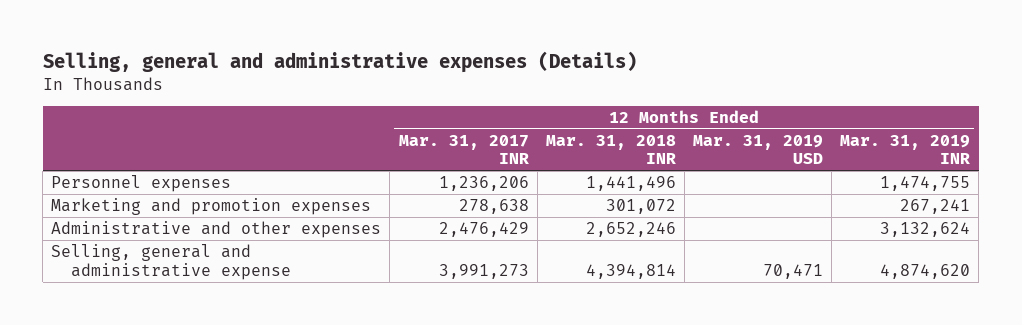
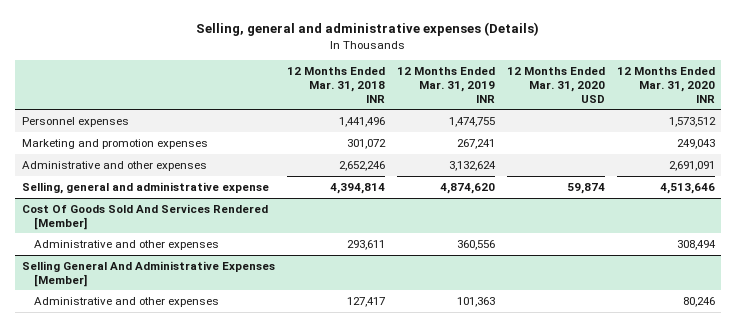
- | 12 Months Ended Mar. 31, 2017 INR | 12 Months Ended Mar. 31, 2018 INR | 12 Months Ended Mar. 31, 2019 USD | 12 Months Ended Mar. 31, 2019 INR
+ | 12 Months Ended Mar. 31, 2018 INR | 12 Months Ended Mar. 31, 2019 INR | 12 Months Ended Mar. 31, 2020 USD | 12 Months Ended Mar. 31, 2020 INR
+ Cost Of Goods Sold And Services Rendered [Member]
+ Administrative and other expenses | 293,611 | 360,556 | | 308,494
+ Selling General And Administrative Expenses [Member]
+ Administrative and other expenses | 127,417 | 101,363 | | 80,246

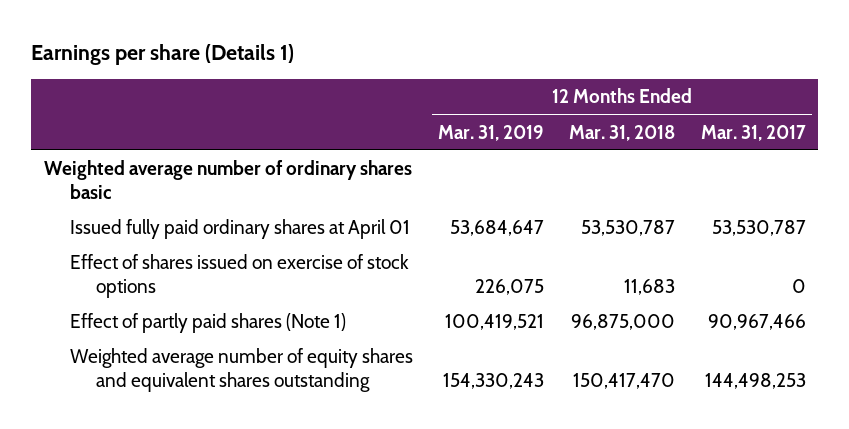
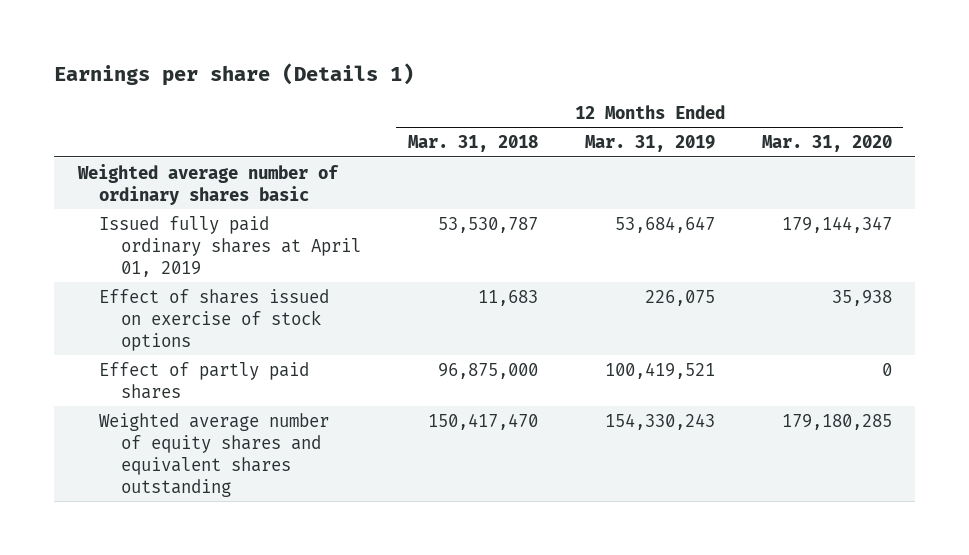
- | 12 Months Ended Mar. 31, 2019 | 12 Months Ended Mar. 31, 2018 | 12 Months Ended Mar. 31, 2017
+ | 12 Months Ended Mar. 31, 2018 | 12 Months Ended Mar. 31, 2019 | 12 Months Ended Mar. 31, 2020
- Issued fully paid ordinary shares at April 01 | 53,684,647 | 53,530,787 | 53,530,787
+ Issued fully paid ordinary shares at April 01, 2019 | 53,530,787 | 53,684,647 | 179,144,347
- Effect of partly paid shares (Note 1) | 100,419,521 | 96,875,000 | 90,967,466
+ Effect of partly paid shares | 96,875,000 | 100,419,521 | 0

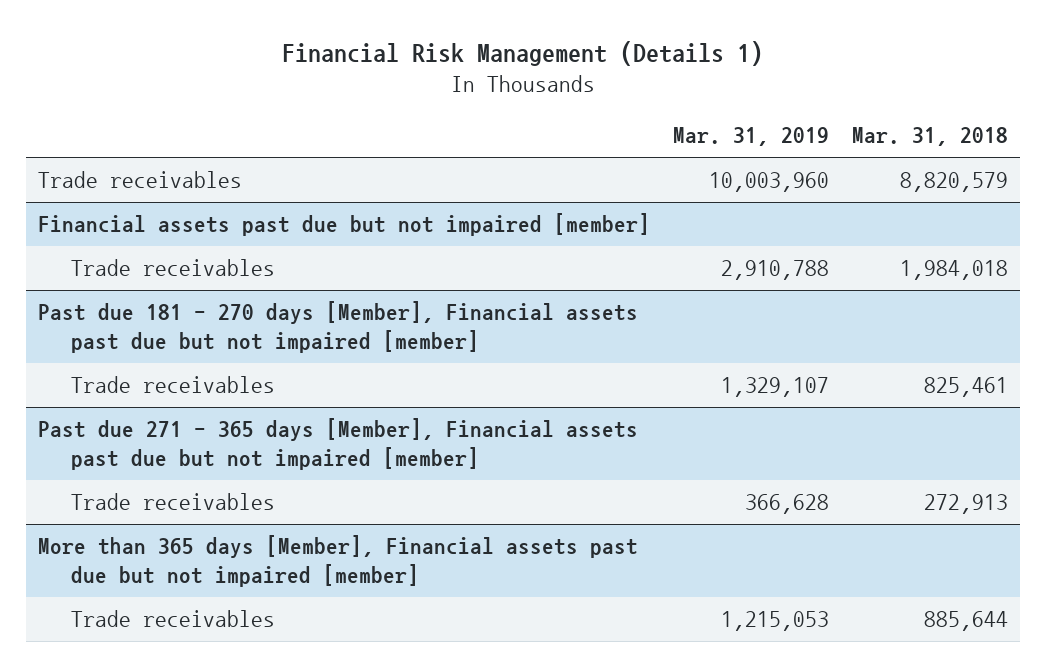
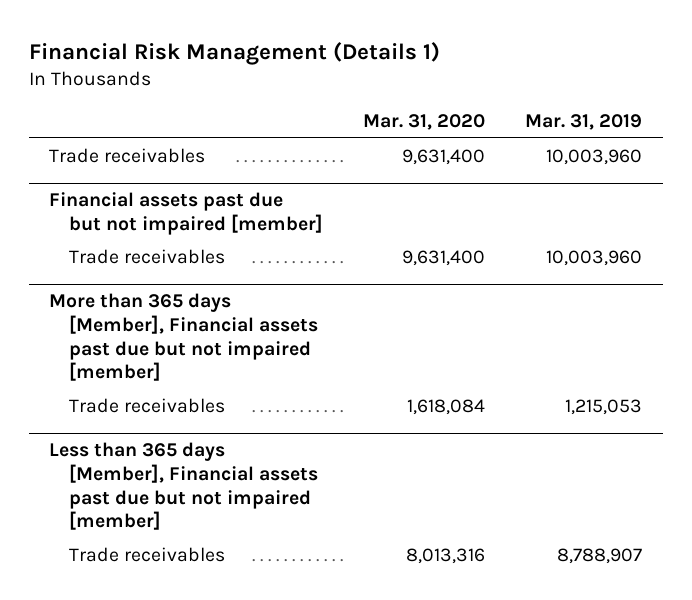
- | Mar. 31, 2019 | Mar. 31, 2018
+ | Mar. 31, 2020 | Mar. 31, 2019
@ Financial assets past due but not impaired [member]
- Trade receivables | 2,910,788 | 1,984,018
- Past due 181 - 270 days [Member], Financial assets past due but not impaired [member]
- Trade receivables | 1,329,107 | 825,461
- Past due 271 - 365 days [Member], Financial assets past due but not impaired [member]
- Trade receivables | 366,628 | 272,913
@ Financial assets past due but not impaired [member]
+ Trade receivables | 9,631,400 | 10,003,960
+ Less than 365 days [Member], Financial assets past due but not impaired [member]
+ Trade receivables | 8,013,316 | 8,788,907

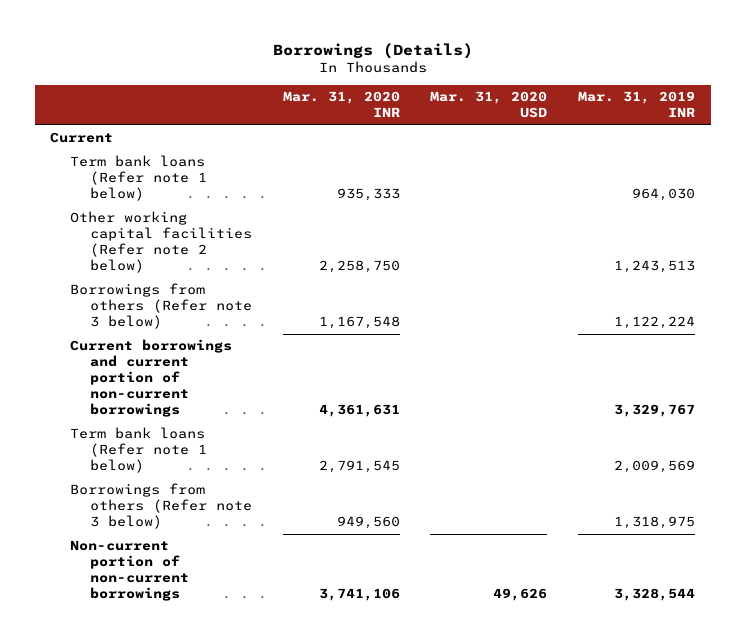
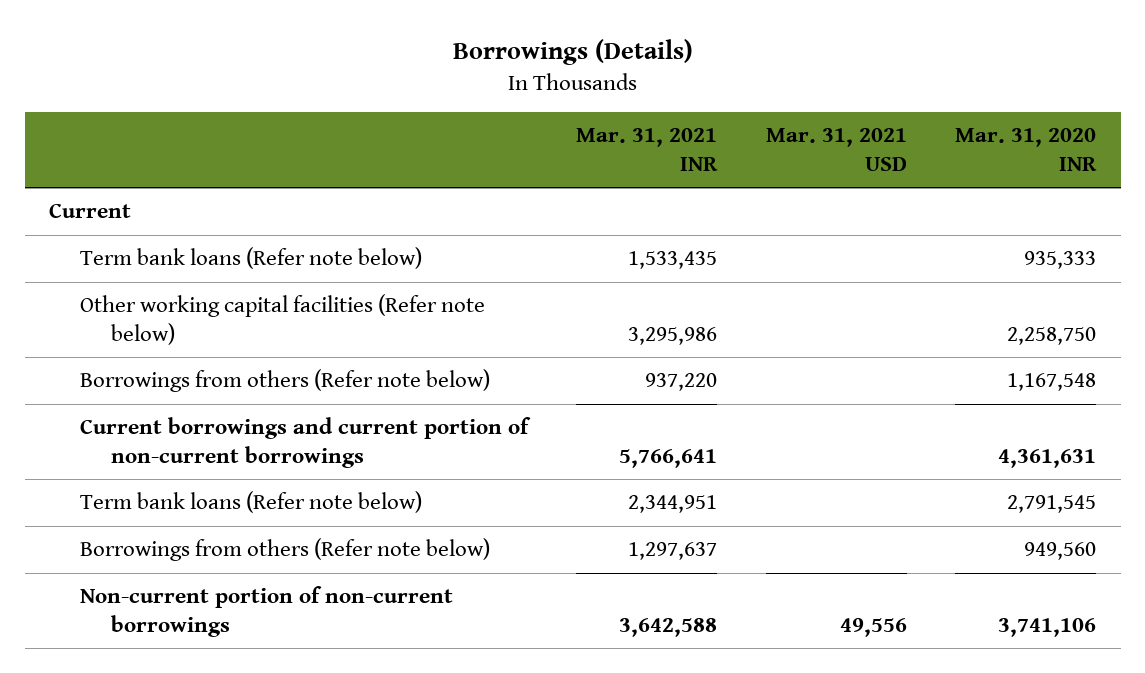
- | Mar. 31, 2020 INR | Mar. 31, 2020 USD | Mar. 31, 2019 INR
+ | Mar. 31, 2021 INR | Mar. 31, 2021 USD | Mar. 31, 2020 INR
- Term bank loans (Refer note 1 below) | 935,333 | | 964,030
- Other working capital facilities (Refer note 2 below) | 2,258,750 | | 1,243,513
- Borrowings from others (Refer note 3 below) | 1,167,548 | | 1,122,224
+ Term bank loans (Refer note below) | 1,533,435 | | 935,333
+ Other working capital facilities (Refer note below) | 3,295,986 | | 2,258,750
+ Borrowings from others (Refer note below) | 937,220 | | 1,167,548
- Term bank loans (Refer note 1 below) | 2,791,545 | | 2,009,569
- Borrowings from others (Refer note 3 below) | 949,560 | | 1,318,975
+ Term bank loans (Refer note below) | 2,344,951 | | 2,791,545
+ Borrowings from others (Refer note below) | 1,297,637 | | 949,560

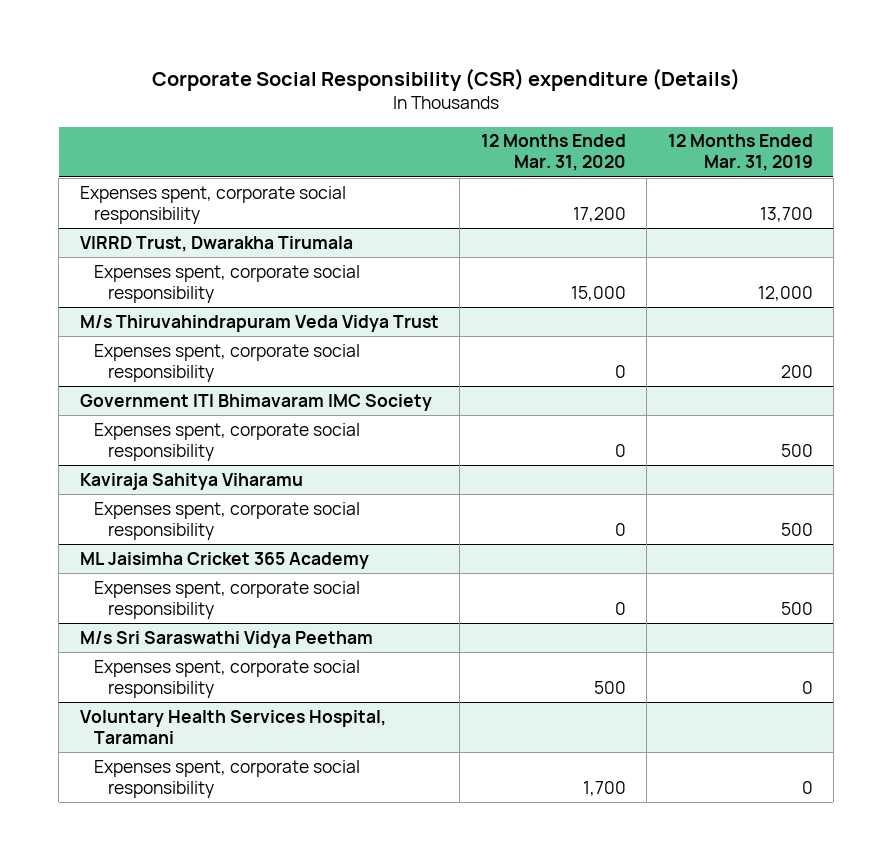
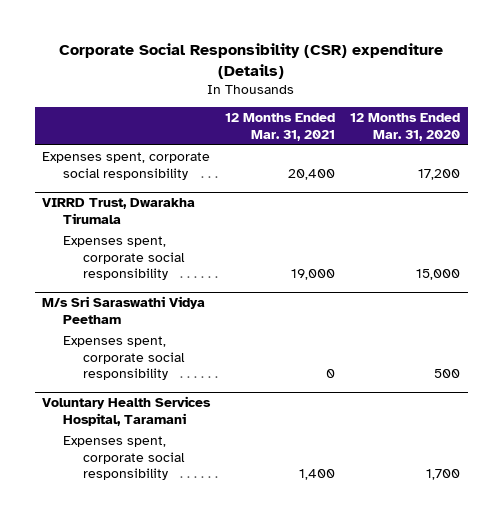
- | 12 Months Ended Mar. 31, 2020 | 12 Months Ended Mar. 31, 2019
+ | 12 Months Ended Mar. 31, 2021 | 12 Months Ended Mar. 31, 2020
- M/s Thiruvahindrapuram Veda Vidya Trust
- Expenses spent, corporate social responsibility | 0 | 200
- Government ITI Bhimavaram IMC Society
- Expenses spent, corporate social responsibility | 0 | 500
- Kaviraja Sahitya Viharamu
- Expenses spent, corporate social responsibility | 0 | 500
- ML Jaisimha Cricket 365 Academy
- Expenses spent, corporate social responsibility | 0 | 500

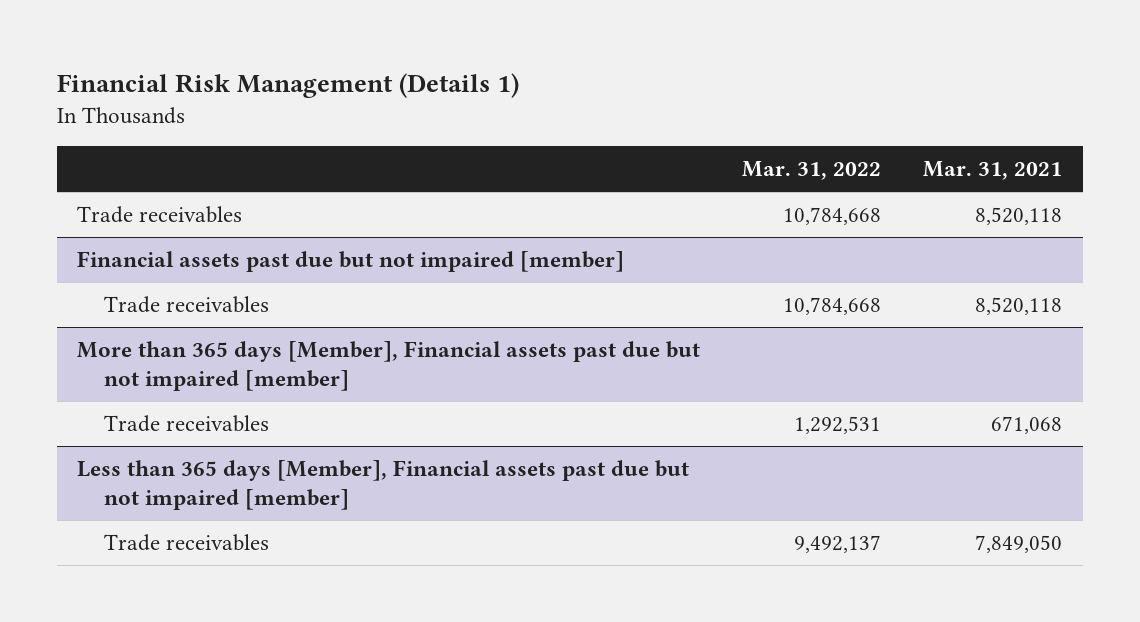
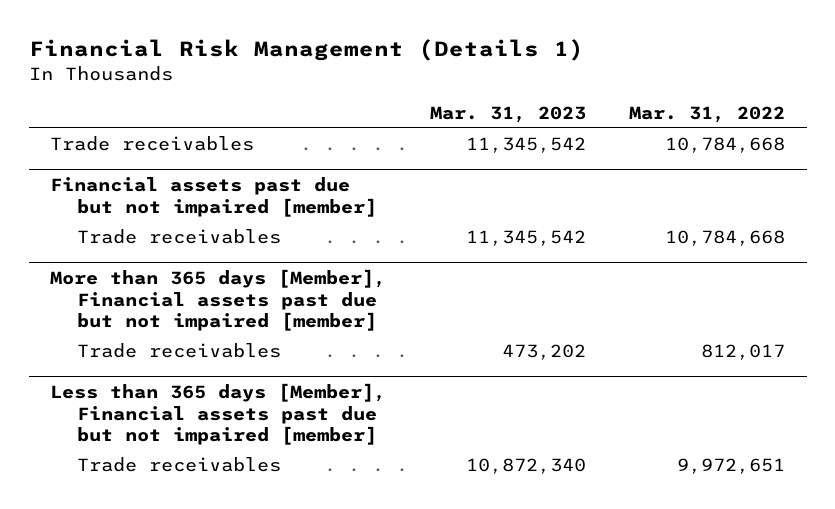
- | Mar. 31, 2022 | Mar. 31, 2021
+ | Mar. 31, 2023 | Mar. 31, 2022
@ More than 365 days [Member], Financial assets past due but not impaired [member]
- Trade receivables | 1,292,531 | 671,068
+ Trade receivables | 473,202 | 812,017
@ Less than 365 days [Member], Financial assets past due but not impaired [member]
- Trade receivables | 9,492,137 | 7,849,050
+ Trade receivables | 10,872,340 | 9,972,651

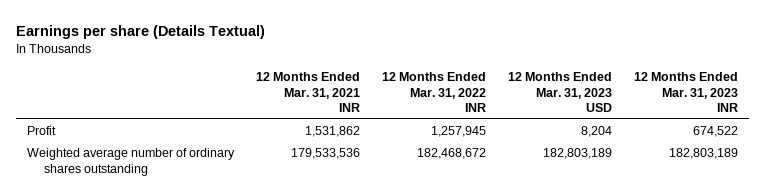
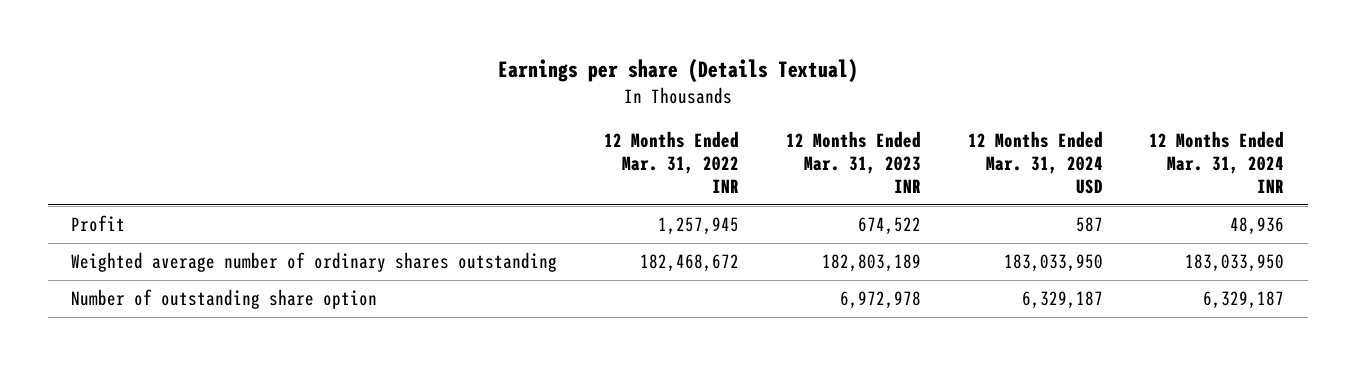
- | 12 Months Ended Mar. 31, 2021 INR | 12 Months Ended Mar. 31, 2022 INR | 12 Months Ended Mar. 31, 2023 USD | 12 Months Ended Mar. 31, 2023 INR
+ | 12 Months Ended Mar. 31, 2022 INR | 12 Months Ended Mar. 31, 2023 INR | 12 Months Ended Mar. 31, 2024 USD | 12 Months Ended Mar. 31, 2024 INR
+ Number of outstanding share option | | 6,972,978 | 6,329,187 | 6,329,187

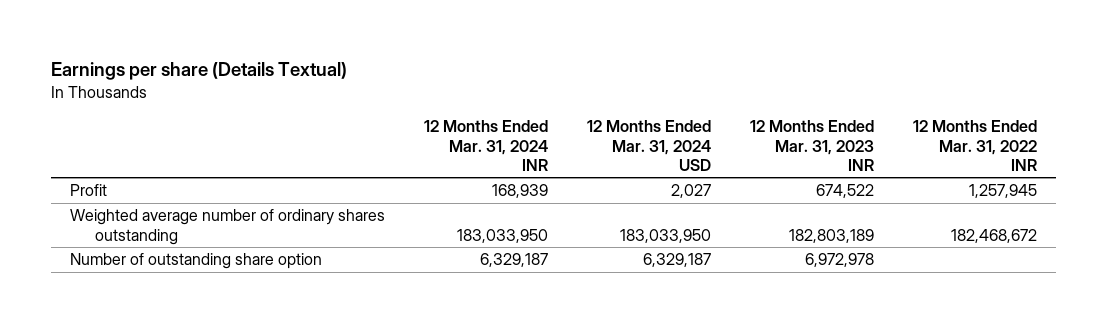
- | 12 Months Ended Mar. 31, 2022 INR | 12 Months Ended Mar. 31, 2023 INR | 12 Months Ended Mar. 31, 2024 USD | 12 Months Ended Mar. 31, 2024 INR
+ | 12 Months Ended Mar. 31, 2024 INR | 12 Months Ended Mar. 31, 2024 USD | 12 Months Ended Mar. 31, 2023 INR | 12 Months Ended Mar. 31, 2022 INR
- Profit | 1,257,945 | 674,522 | 587 | 48,936
+ Profit | 168,939 | 2,027 | 674,522 | 1,257,945

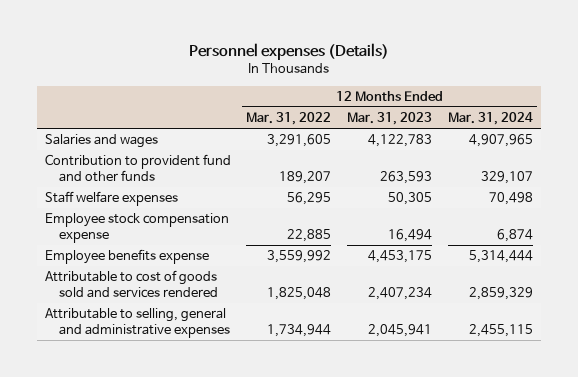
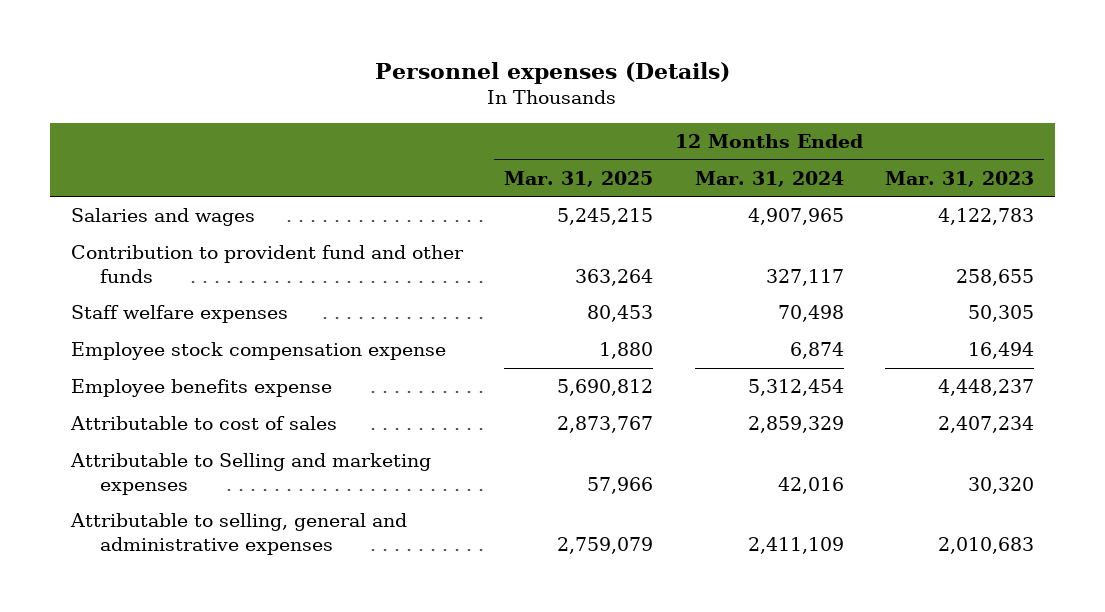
- | 12 Months Ended Mar. 31, 2022 | 12 Months Ended Mar. 31, 2023 | 12 Months Ended Mar. 31, 2024
+ | 12 Months Ended Mar. 31, 2025 | 12 Months Ended Mar. 31, 2024 | 12 Months Ended Mar. 31, 2023
- Contribution to provident fund and other funds | 189,207 | 263,593 | 329,107
+ Contribution to provident fund and other funds | 363,264 | 327,117 | 258,655
- Employee benefits expense | 3,559,992 | 4,453,175 | 5,314,444
- Attributable to cost of goods sold and services rendered | 1,825,048 | 2,407,234 | 2,859,329
- Attributable to selling, general and administrative expenses | 1,734,944 | 2,045,941 | 2,455,115
+ Employee benefits expense | 5,690,812 | 5,312,454 | 4,448,237
+ Attributable to cost of sales | 2,873,767 | 2,859,329 | 2,407,234
+ Attributable to Selling and marketing expenses | 57,966 | 42,016 | 30,320
+ Attributable to selling, general and administrative expenses | 2,759,079 | 2,411,109 | 2,010,683

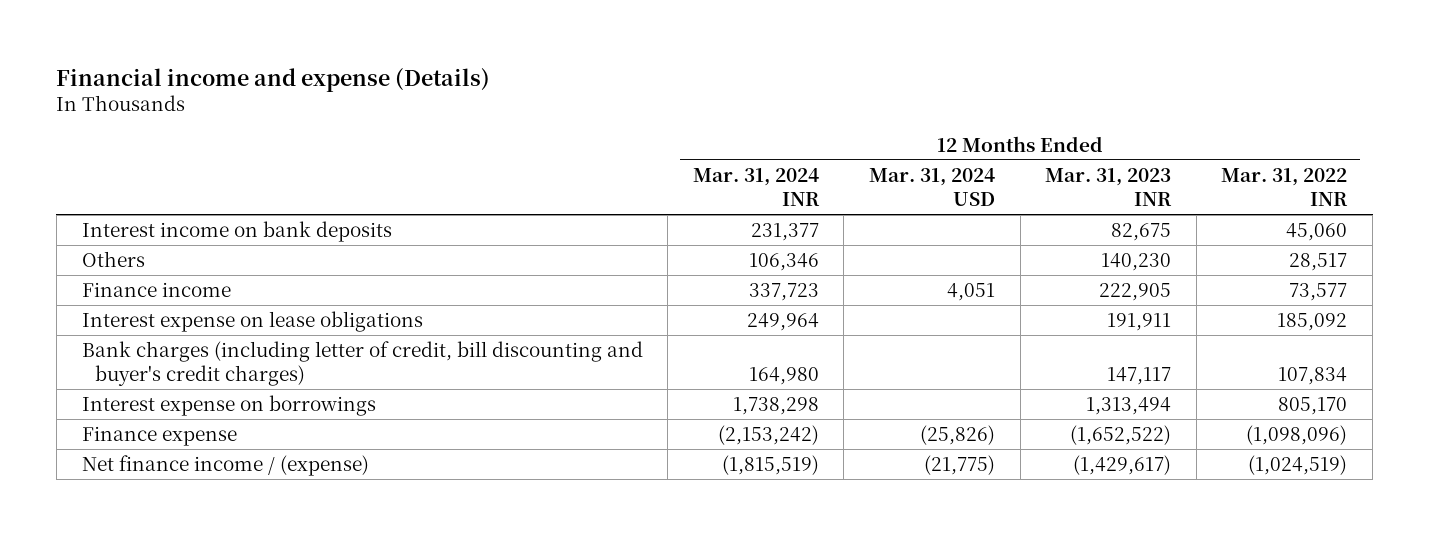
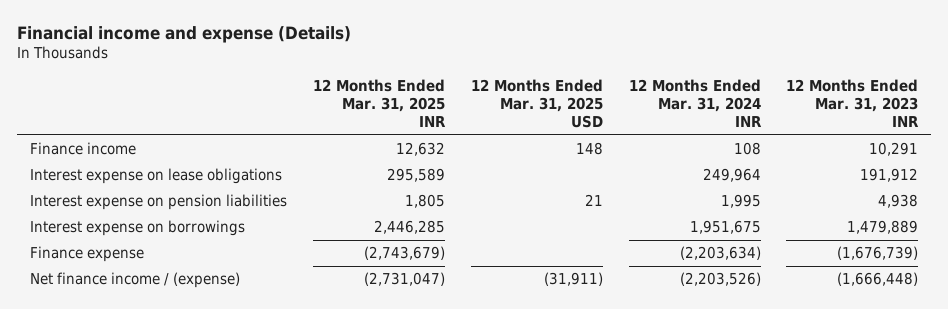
- | 12 Months Ended Mar. 31, 2024 INR | 12 Months Ended Mar. 31, 2024 USD | 12 Months Ended Mar. 31, 2023 INR | 12 Months Ended Mar. 31, 2022 INR
+ | 12 Months Ended Mar. 31, 2025 INR | 12 Months Ended Mar. 31, 2025 USD | 12 Months Ended Mar. 31, 2024 INR | 12 Months Ended Mar. 31, 2023 INR
- Interest income on bank deposits | 231,377 | | 82,675 | 45,060
- Others | 106,346 | | 140,230 | 28,517
- Finance income | 337,723 | 4,051 | 222,905 | 73,577
- Interest expense on lease obligations | 249,964 | | 191,911 | 185,092
- Bank charges (including letter of credit, bill discounting and buyer's credit charges) | 164,980 | | 147,117 | 107,834
- Interest expense on borrowings | 1,738,298 | | 1,313,494 | 805,170
- Finance expense | (2,153,242) | (25,826) | (1,652,522) | (1,098,096)
- Net finance income / (expense) | (1,815,519) | (21,775) | (1,429,617) | (1,024,519)
+ Finance income | 12,632 | 148 | 108 | 10,291
+ Interest expense on lease obligations | 295,589 | | 249,964 | 191,912
+ Interest expense on pension liabilities | 1,805 | 21 | 1,995 | 4,938
+ Interest expense on borrowings | 2,446,285 | | 1,951,675 | 1,479,889
+ Finance expense | (2,743,679) | | (2,203,634) | (1,676,739)
+ Net finance income / (expense) | (2,731,047) | (31,911) | (2,203,526) | (1,666,448)

